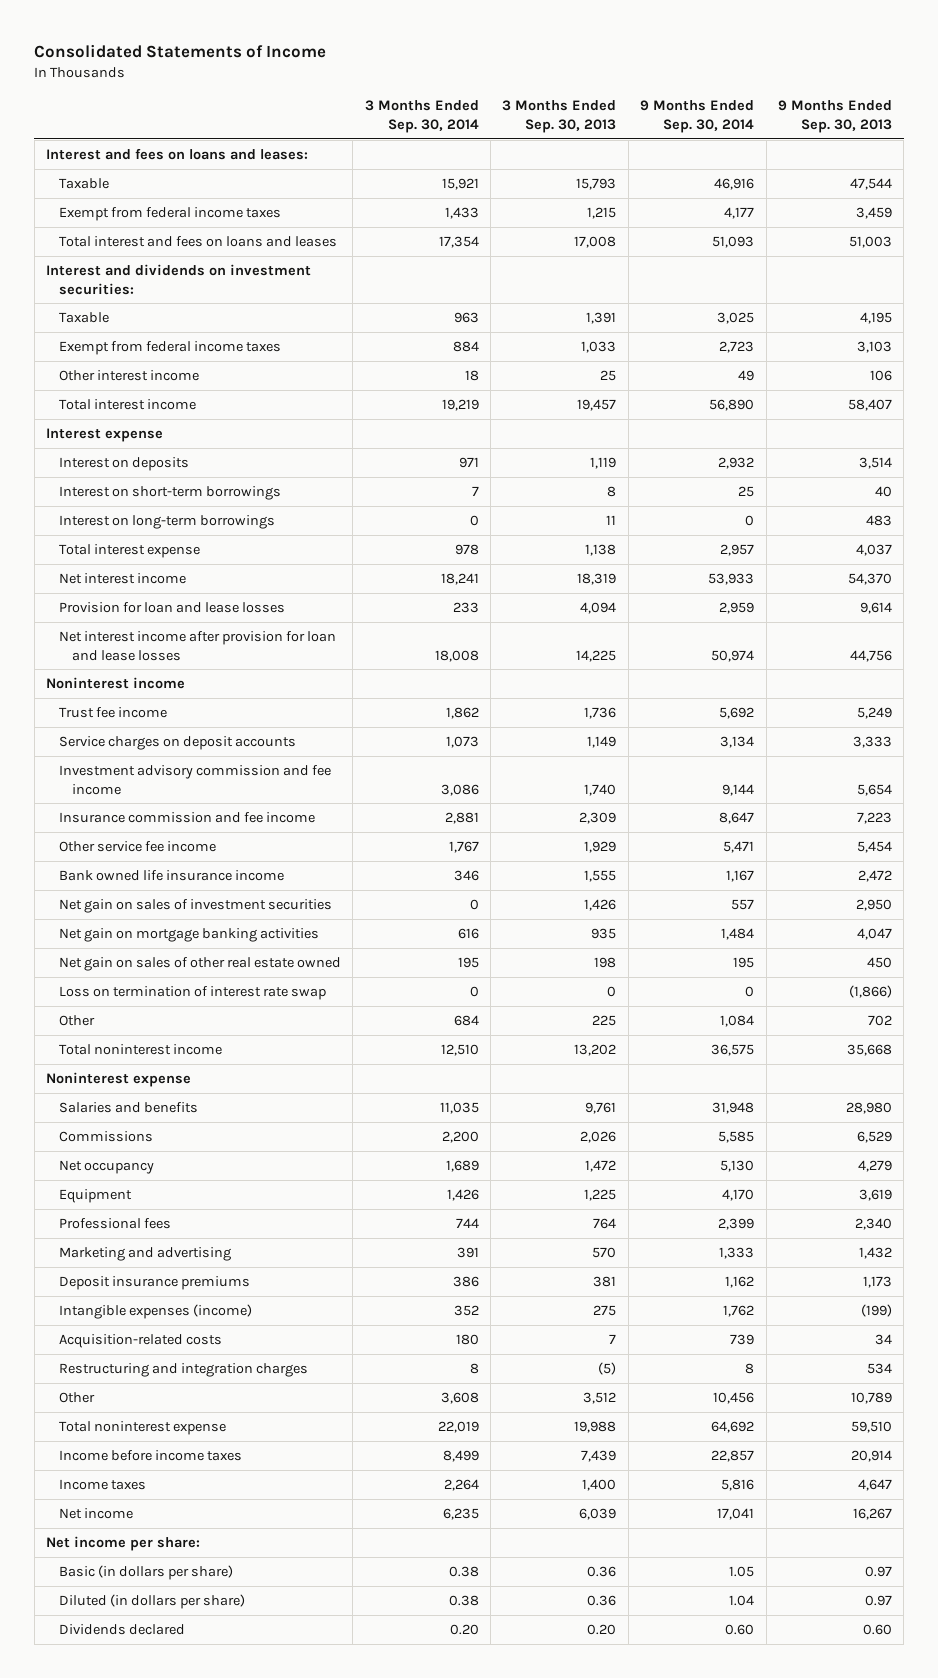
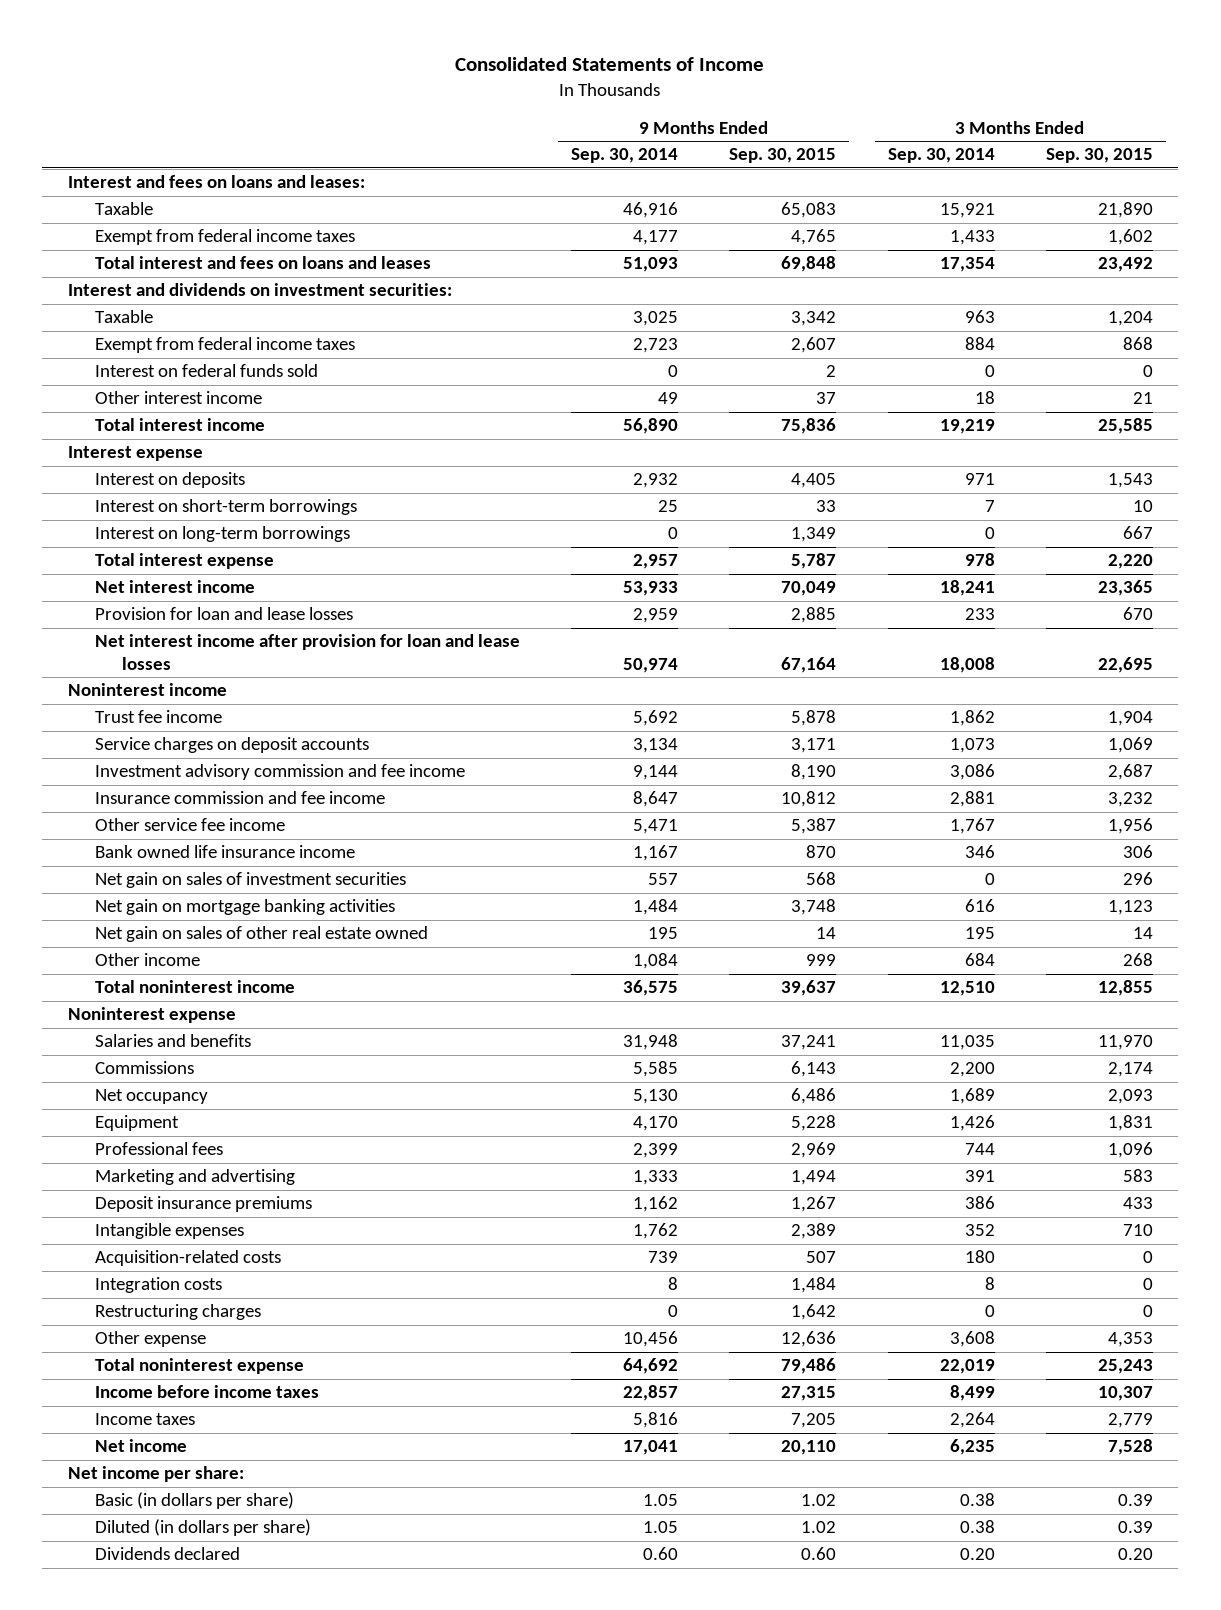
- | 3 Months Ended Sep. 30, 2014 | 3 Months Ended Sep. 30, 2013 | 9 Months Ended Sep. 30, 2014 | 9 Months Ended Sep. 30, 2013
+ | 9 Months Ended Sep. 30, 2014 | 9 Months Ended Sep. 30, 2015 | 3 Months Ended Sep. 30, 2014 | 3 Months Ended Sep. 30, 2015
+ Interest on federal funds sold | 0 | 2 | 0 | 0
- Loss on termination of interest rate swap | 0 | 0 | 0 | (1,866)
- Other | 684 | 225 | 1,084 | 702
+ Other income | 1,084 | 999 | 684 | 268
- Intangible expenses (income) | 352 | 275 | 1,762 | (199)
+ Intangible expenses | 1,762 | 2,389 | 352 | 710
- Restructuring and integration charges | 8 | (5) | 8 | 534
- Other | 3,608 | 3,512 | 10,456 | 10,789
+ Integration costs | 8 | 1,484 | 8 | 0
+ Restructuring charges | 0 | 1,642 | 0 | 0
+ Other expense | 10,456 | 12,636 | 3,608 | 4,353
- Diluted (in dollars per share) | 0.38 | 0.36 | 1.04 | 0.97
+ Diluted (in dollars per share) | 1.05 | 1.02 | 0.38 | 0.39

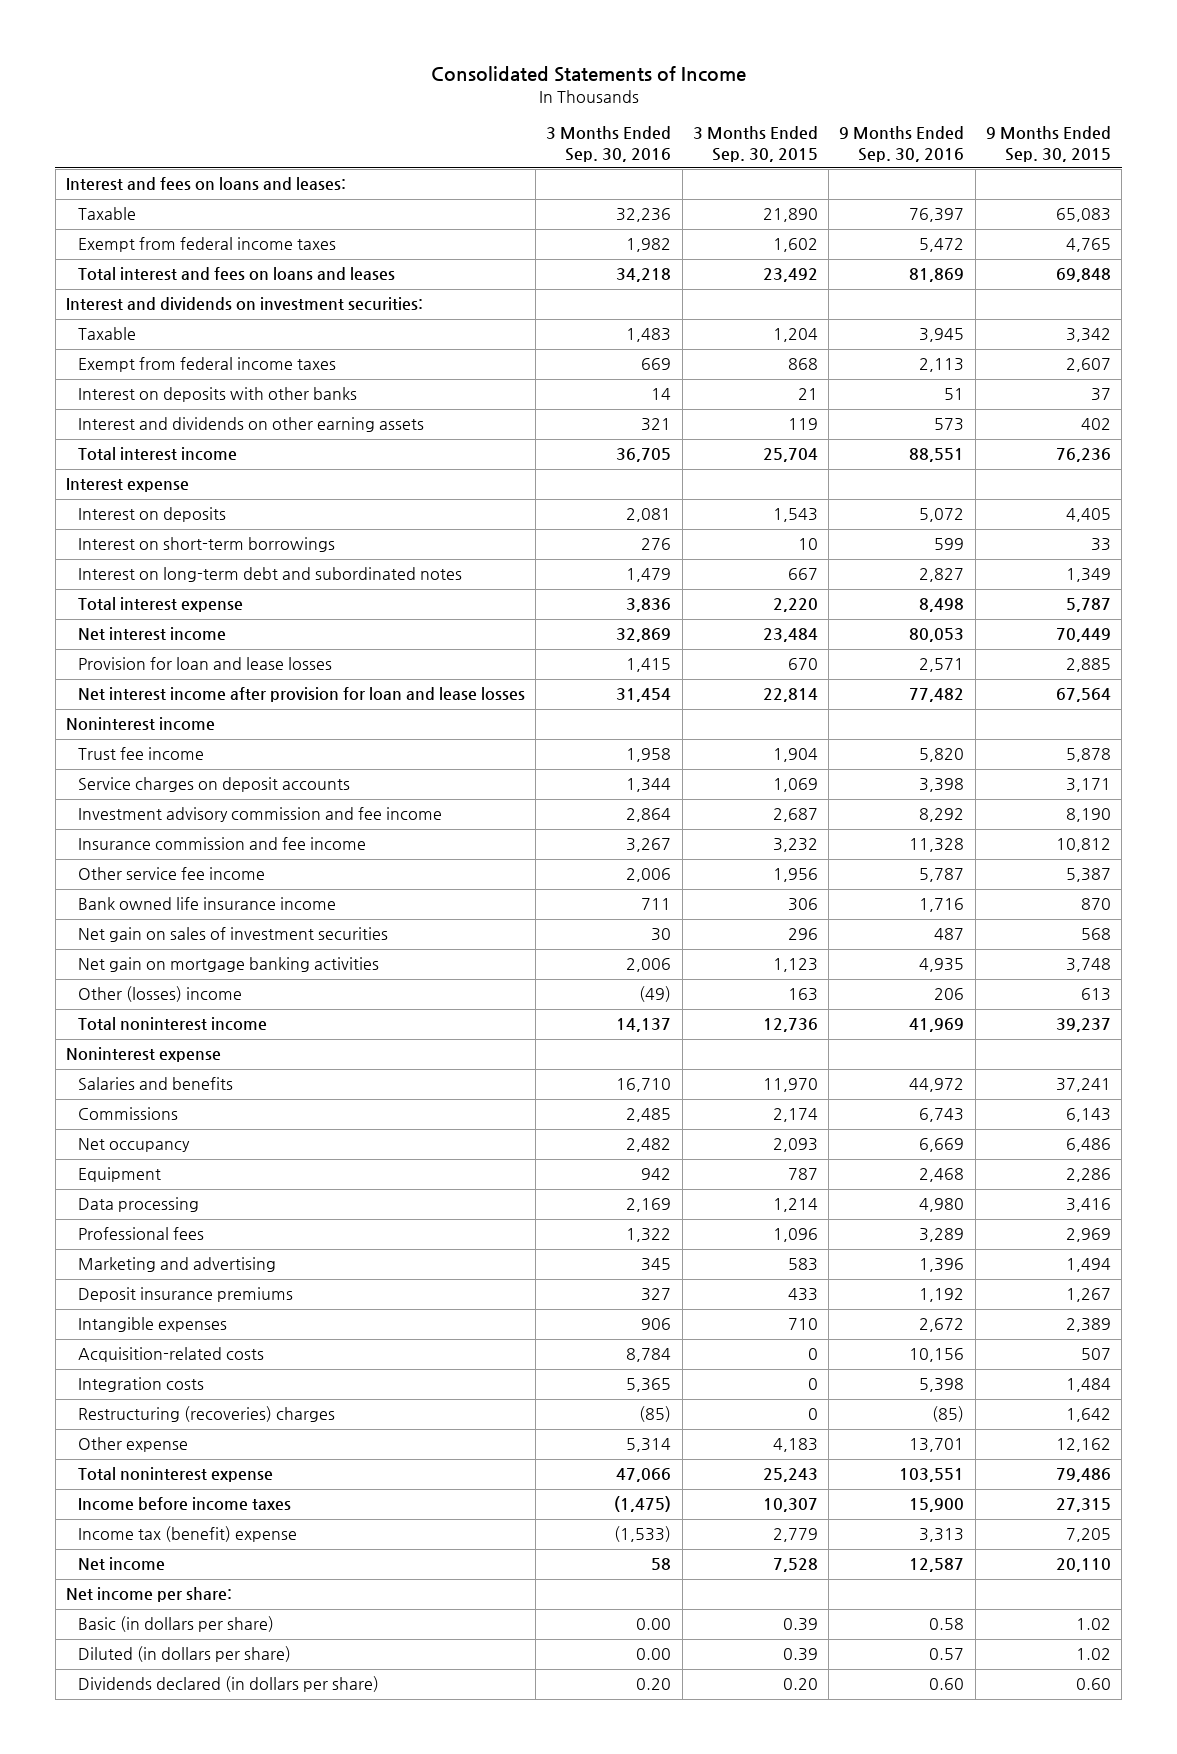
- | 9 Months Ended Sep. 30, 2014 | 9 Months Ended Sep. 30, 2015 | 3 Months Ended Sep. 30, 2014 | 3 Months Ended Sep. 30, 2015
+ | 3 Months Ended Sep. 30, 2016 | 3 Months Ended Sep. 30, 2015 | 9 Months Ended Sep. 30, 2016 | 9 Months Ended Sep. 30, 2015
- Interest on federal funds sold | 0 | 2 | 0 | 0
- Other interest income | 49 | 37 | 18 | 21
- Total interest income | 56,890 | 75,836 | 19,219 | 25,585
+ Interest on deposits with other banks | 14 | 21 | 51 | 37
+ Interest and dividends on other earning assets | 321 | 119 | 573 | 402
+ Total interest income | 36,705 | 25,704 | 88,551 | 76,236
- Interest on long-term borrowings | 0 | 1,349 | 0 | 667
+ Interest on long-term debt and subordinated notes | 1,479 | 667 | 2,827 | 1,349
- Net interest income | 53,933 | 70,049 | 18,241 | 23,365
+ Net interest income | 32,869 | 23,484 | 80,053 | 70,449
- Net interest income after provision for loan and lease losses | 50,974 | 67,164 | 18,008 | 22,695
+ Net interest income after provision for loan and lease losses | 31,454 | 22,814 | 77,482 | 67,564
- Net gain on sales of other real estate owned | 195 | 14 | 195 | 14
- Other income | 1,084 | 999 | 684 | 268
- Total noninterest income | 36,575 | 39,637 | 12,510 | 12,855
+ Other (losses) income | (49) | 163 | 206 | 613
+ Total noninterest income | 14,137 | 12,736 | 41,969 | 39,237
- Equipment | 4,170 | 5,228 | 1,426 | 1,831
+ Equipment | 942 | 787 | 2,468 | 2,286
+ Data processing | 2,169 | 1,214 | 4,980 | 3,416
- Restructuring charges | 0 | 1,642 | 0 | 0
- Other expense | 10,456 | 12,636 | 3,608 | 4,353
+ Restructuring (recoveries) charges | (85) | 0 | (85) | 1,642
+ Other expense | 5,314 | 4,183 | 13,701 | 12,162
- Income taxes | 5,816 | 7,205 | 2,264 | 2,779
+ Income tax (benefit) expense | (1,533) | 2,779 | 3,313 | 7,205
- Dividends declared | 0.60 | 0.60 | 0.20 | 0.20
+ Dividends declared (in dollars per share) | 0.20 | 0.20 | 0.60 | 0.60

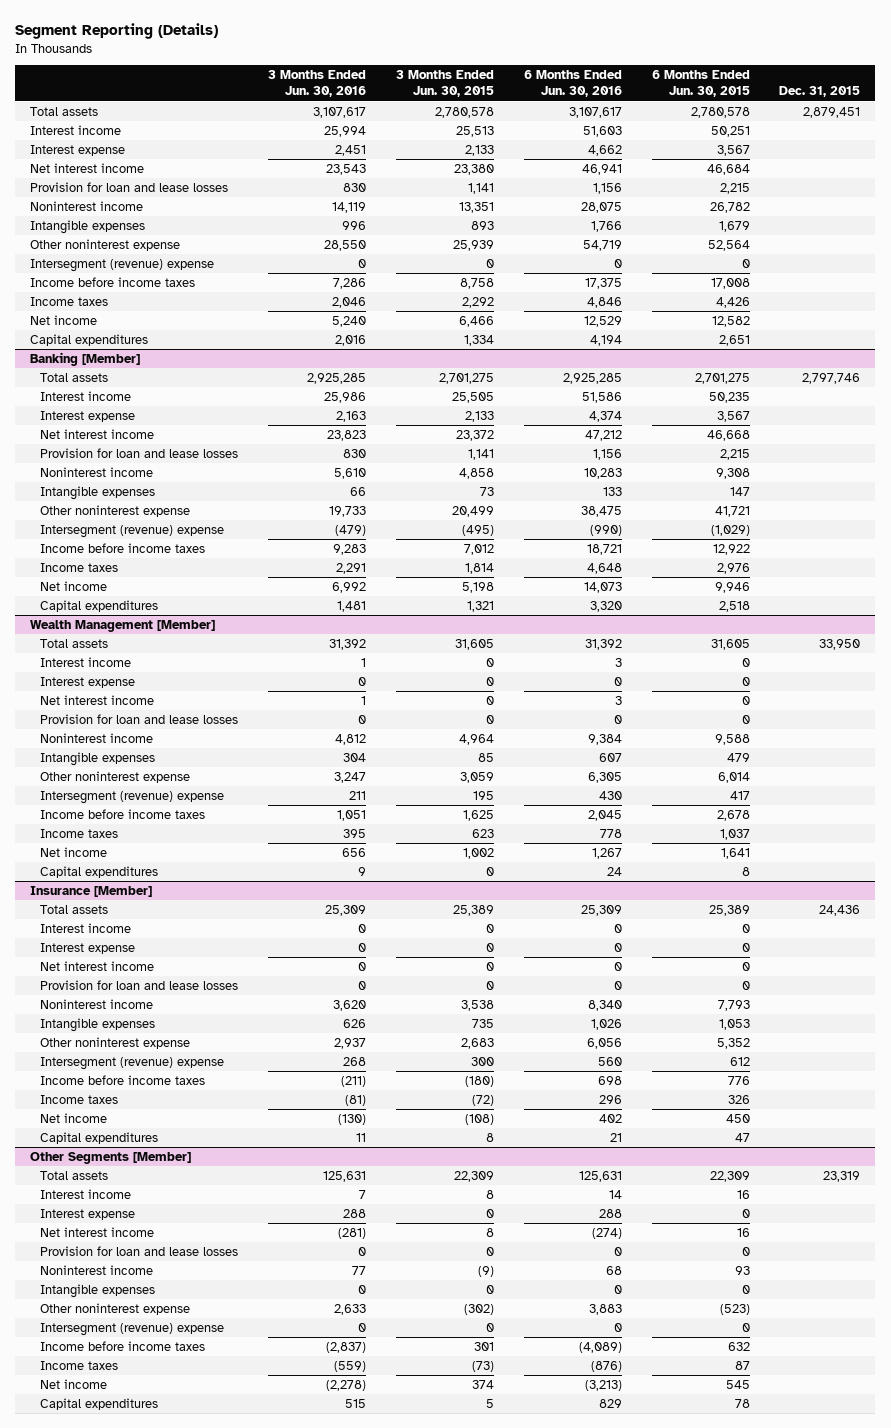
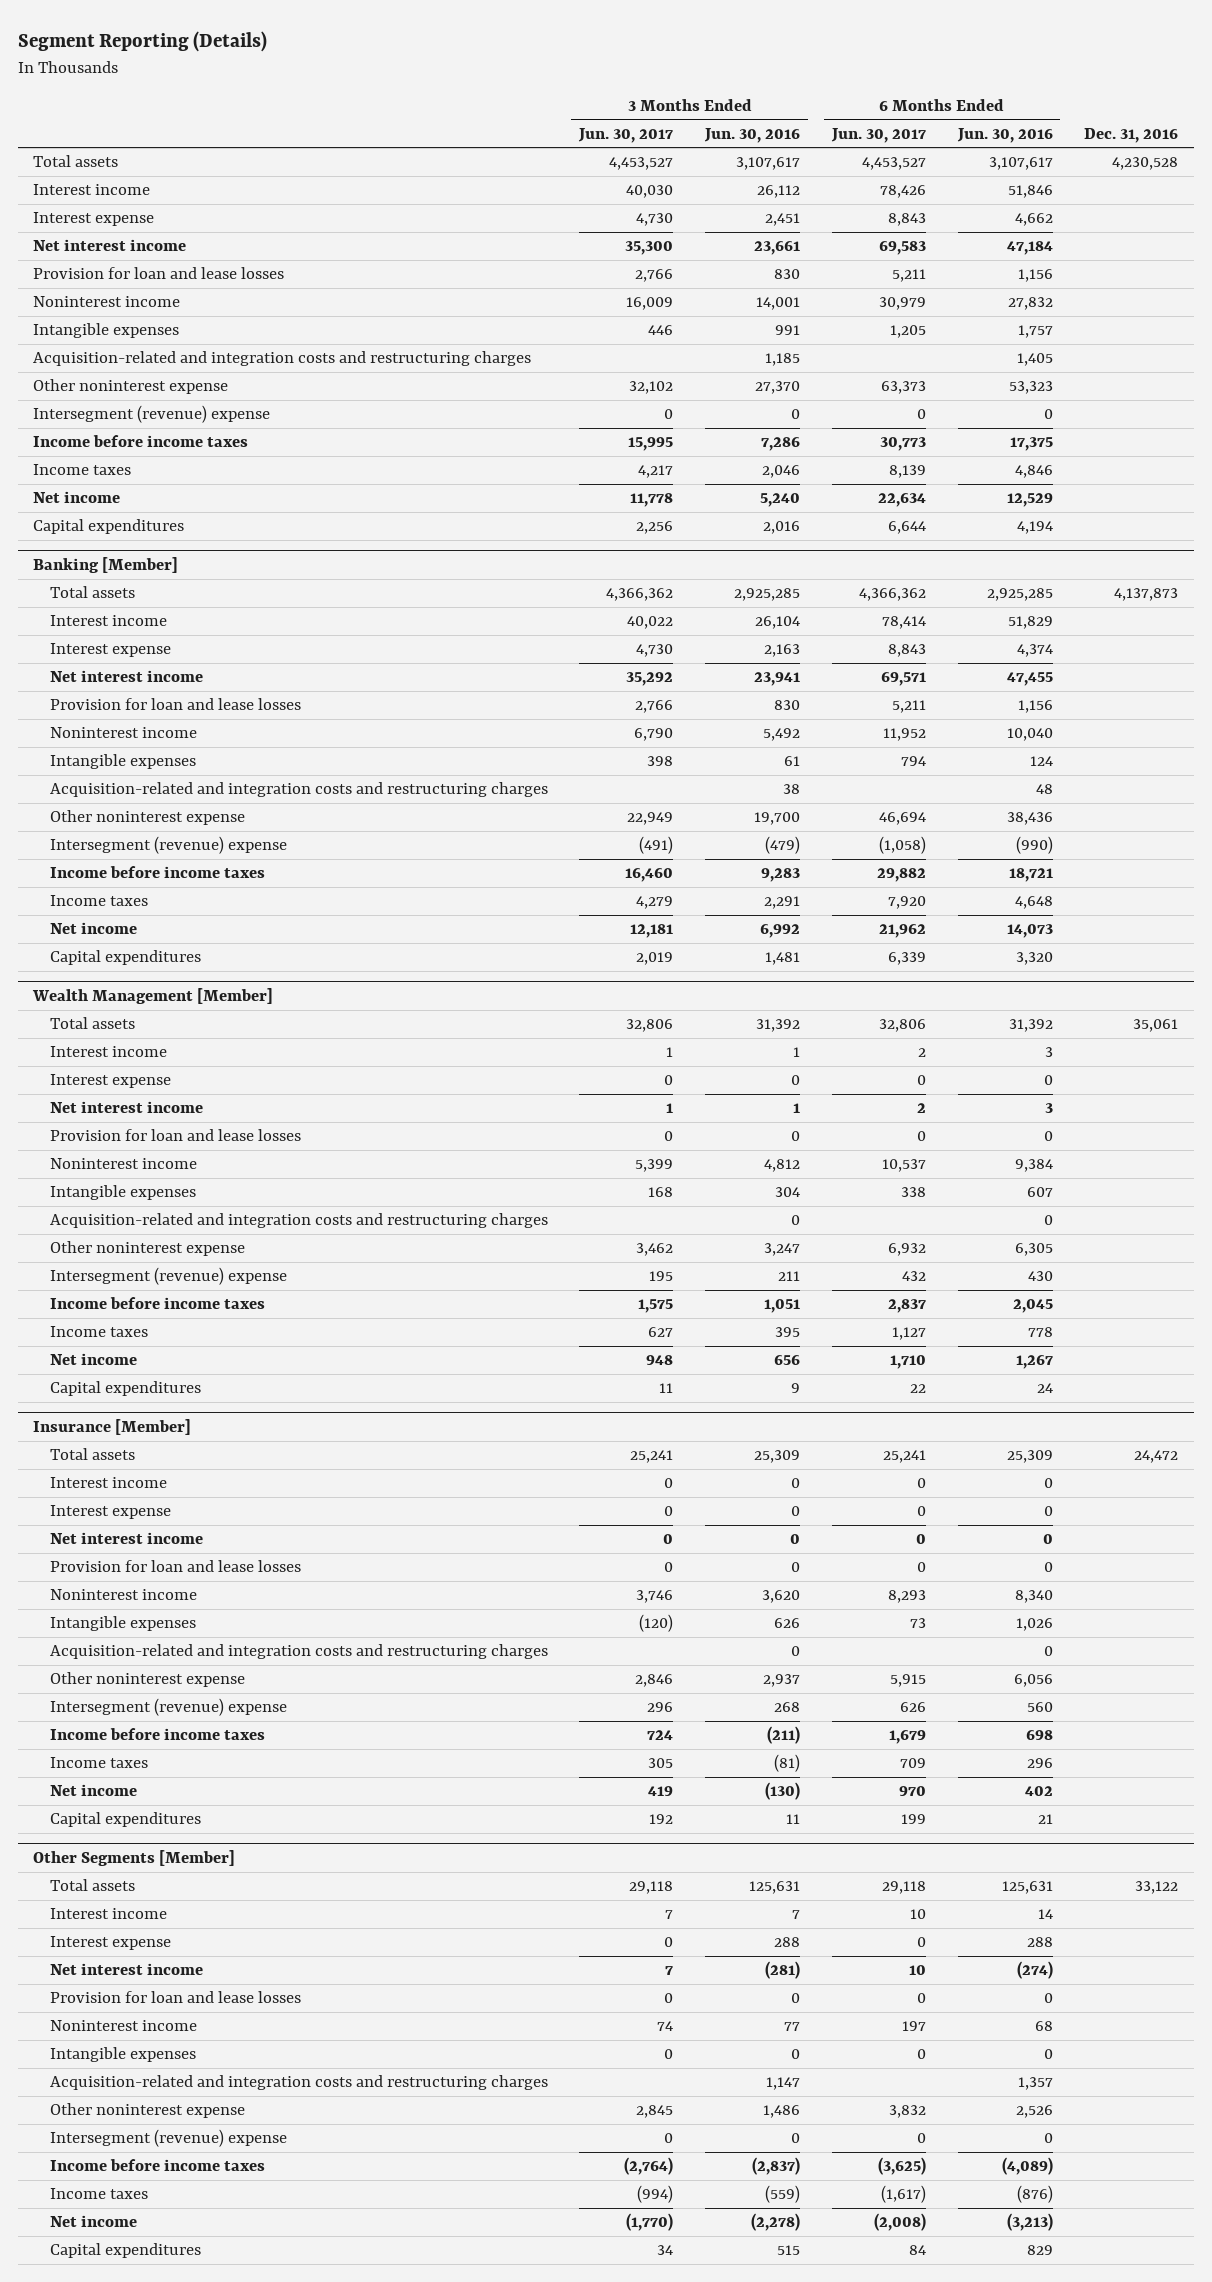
- | 3 Months Ended Jun. 30, 2016 | 3 Months Ended Jun. 30, 2015 | 6 Months Ended Jun. 30, 2016 | 6 Months Ended Jun. 30, 2015 | Dec. 31, 2015
+ | 3 Months Ended Jun. 30, 2017 | 3 Months Ended Jun. 30, 2016 | 6 Months Ended Jun. 30, 2017 | 6 Months Ended Jun. 30, 2016 | Dec. 31, 2016
- Interest income | 25,994 | 25,513 | 51,603 | 50,251 |
+ Interest income | 40,030 | 26,112 | 78,426 | 51,846 |
- Net interest income | 23,543 | 23,380 | 46,941 | 46,684 |
+ Net interest income | 35,300 | 23,661 | 69,583 | 47,184 |
- Noninterest income | 14,119 | 13,351 | 28,075 | 26,782 |
- Intangible expenses | 996 | 893 | 1,766 | 1,679 |
- Other noninterest expense | 28,550 | 25,939 | 54,719 | 52,564 |
+ Noninterest income | 16,009 | 14,001 | 30,979 | 27,832 |
+ Intangible expenses | 446 | 991 | 1,205 | 1,757 |
+ Acquisition-related and integration costs and restructuring charges | | 1,185 | | 1,405 |
+ Other noninterest expense | 32,102 | 27,370 | 63,373 | 53,323 |
@ Banking [Member]
- Interest income | 25,986 | 25,505 | 51,586 | 50,235 |
+ Interest income | 40,022 | 26,104 | 78,414 | 51,829 |
- Net interest income | 23,823 | 23,372 | 47,212 | 46,668 |
+ Net interest income | 35,292 | 23,941 | 69,571 | 47,455 |
- Noninterest income | 5,610 | 4,858 | 10,283 | 9,308 |
- Intangible expenses | 66 | 73 | 133 | 147 |
- Other noninterest expense | 19,733 | 20,499 | 38,475 | 41,721 |
+ Noninterest income | 6,790 | 5,492 | 11,952 | 10,040 |
+ Intangible expenses | 398 | 61 | 794 | 124 |
+ Acquisition-related and integration costs and restructuring charges | | 38 | | 48 |
+ Other noninterest expense | 22,949 | 19,700 | 46,694 | 38,436 |
@ Wealth Management [Member]
+ Acquisition-related and integration costs and restructuring charges | | 0 | | 0 |
@ Insurance [Member]
+ Acquisition-related and integration costs and restructuring charges | | 0 | | 0 |
@ Other Segments [Member]
- Other noninterest expense | 2,633 | (302) | 3,883 | (523) |
+ Acquisition-related and integration costs and restructuring charges | | 1,147 | | 1,357 |
+ Other noninterest expense | 2,845 | 1,486 | 3,832 | 2,526 |

